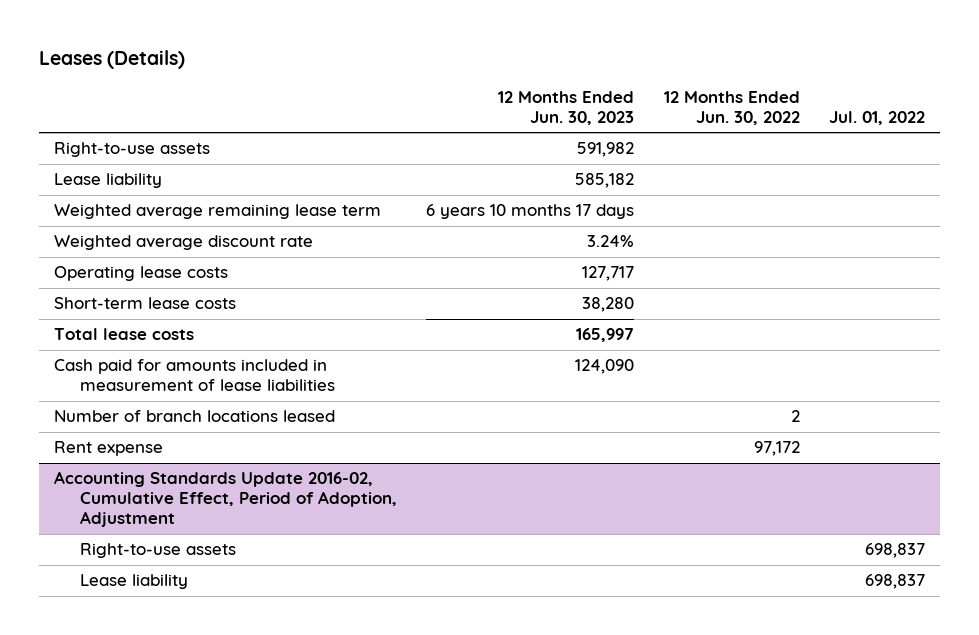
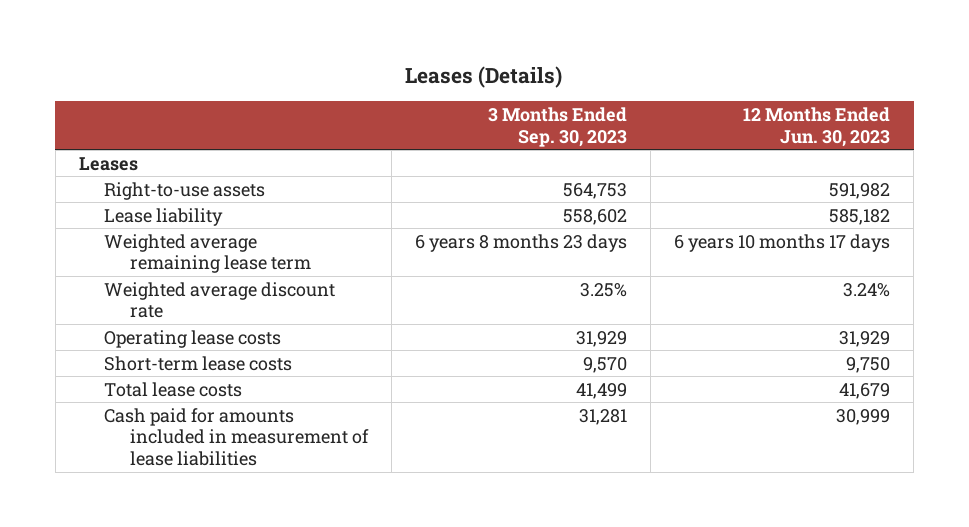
- | 12 Months Ended Jun. 30, 2023 | 12 Months Ended Jun. 30, 2022 | Jul. 01, 2022
+ | 3 Months Ended Sep. 30, 2023 | 12 Months Ended Jun. 30, 2023
+ Leases
- Operating lease costs | 127,717 | |
- Short-term lease costs | 38,280 | |
- Total lease costs | 165,997 | |
- Cash paid for amounts included in measurement of lease liabilities | 124,090 | |
- Number of branch locations leased | | 2 |
- Rent expense | | 97,172 |
- Accounting Standards Update 2016-02, Cumulative Effect, Period of Adoption, Adjustment
- Right-to-use assets | | | 698,837
- Lease liability | | | 698,837
+ Operating lease costs | 31,929 | 31,929
+ Short-term lease costs | 9,570 | 9,750
+ Total lease costs | 41,499 | 41,679
+ Cash paid for amounts included in measurement of lease liabilities | 31,281 | 30,999

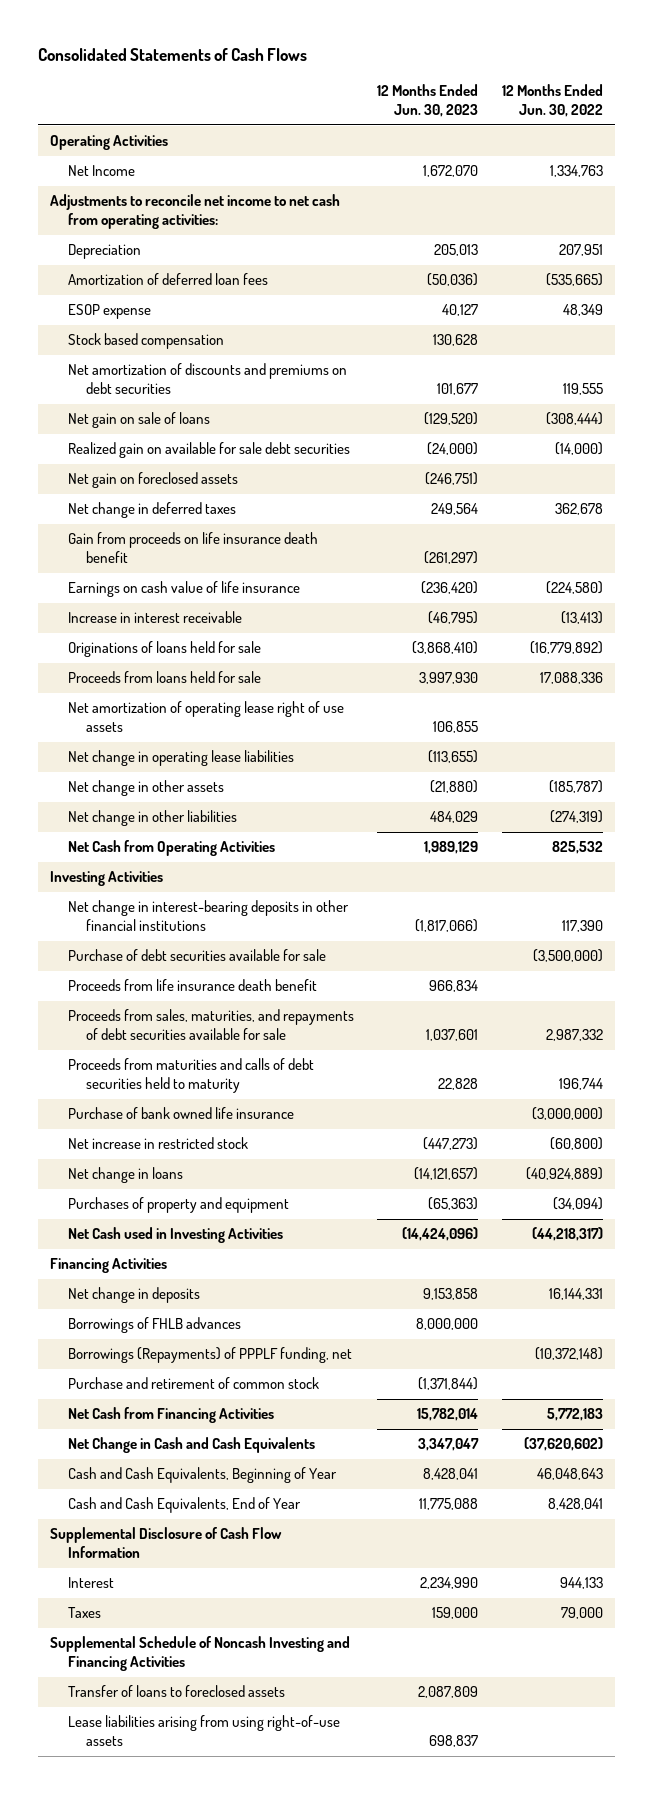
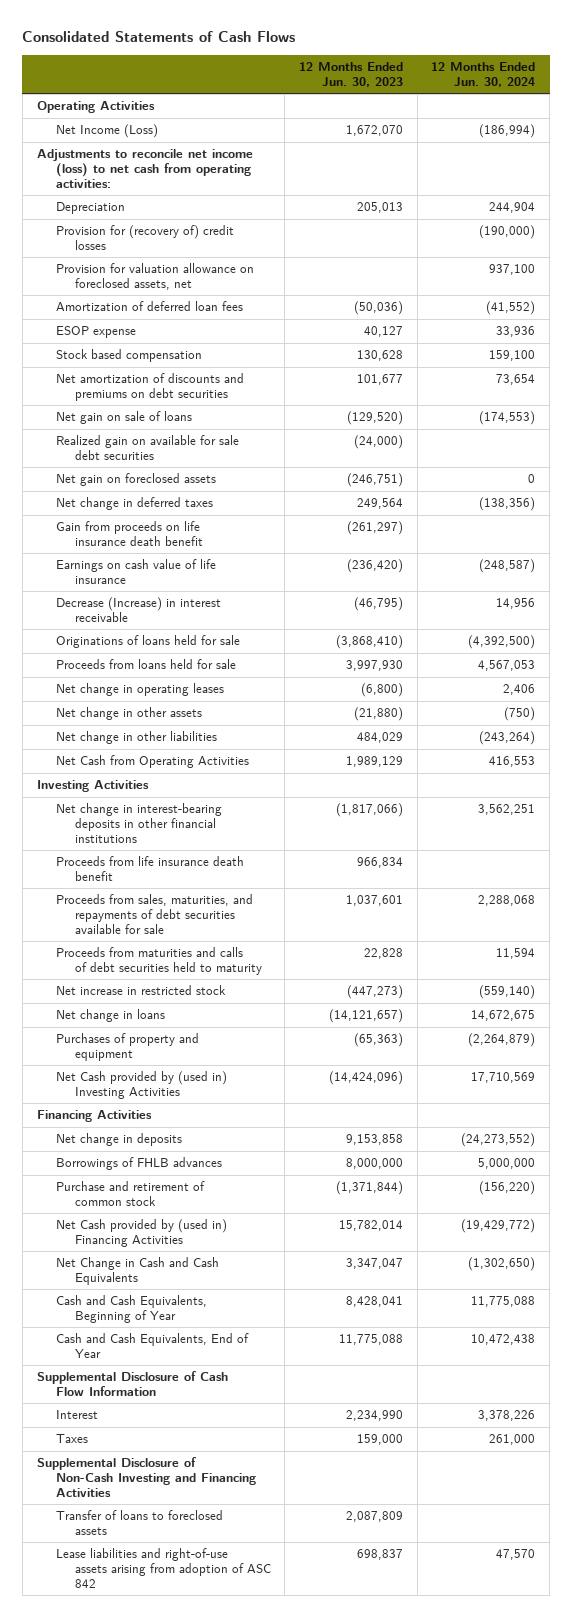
- | 12 Months Ended Jun. 30, 2023 | 12 Months Ended Jun. 30, 2022
+ | 12 Months Ended Jun. 30, 2023 | 12 Months Ended Jun. 30, 2024
- Net Income | 1,672,070 | 1,334,763
- Adjustments to reconcile net income to net cash from operating activities:
+ Net Income (Loss) | 1,672,070 | (186,994)
+ Adjustments to reconcile net income (loss) to net cash from operating activities:
+ Provision for (recovery of) credit losses | | (190,000)
+ Provision for valuation allowance on foreclosed assets, net | | 937,100
- Increase in interest receivable | (46,795) | (13,413)
+ Decrease (Increase) in interest receivable | (46,795) | 14,956
- Net amortization of operating lease right of use assets | 106,855 |
- Net change in operating lease liabilities | (113,655) |
+ Net change in operating leases | (6,800) | 2,406
- Purchase of debt securities available for sale | | (3,500,000)
- Purchase of bank owned life insurance | | (3,000,000)
- Net Cash used in Investing Activities | (14,424,096) | (44,218,317)
+ Net Cash provided by (used in) Investing Activities | (14,424,096) | 17,710,569
- Borrowings (Repayments) of PPPLF funding, net | | (10,372,148)
- Net Cash from Financing Activities | 15,782,014 | 5,772,183
+ Net Cash provided by (used in) Financing Activities | 15,782,014 | (19,429,772)
- Supplemental Schedule of Noncash Investing and Financing Activities
+ Supplemental Disclosure of Non-Cash Investing and Financing Activities
- Lease liabilities arising from using right-of-use assets | 698,837 |
+ Lease liabilities and right-of-use assets arising from adoption of ASC 842 | 698,837 | 47,570

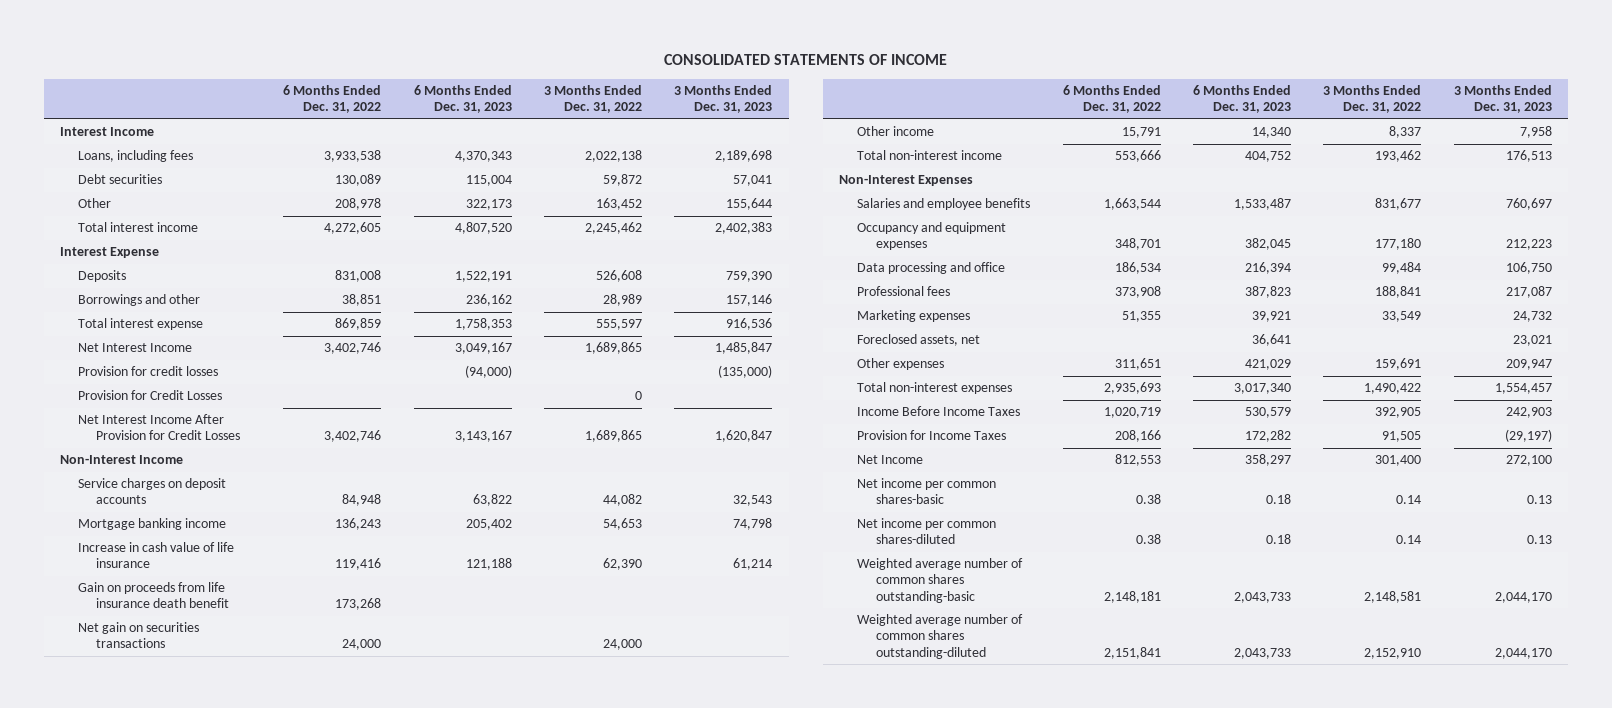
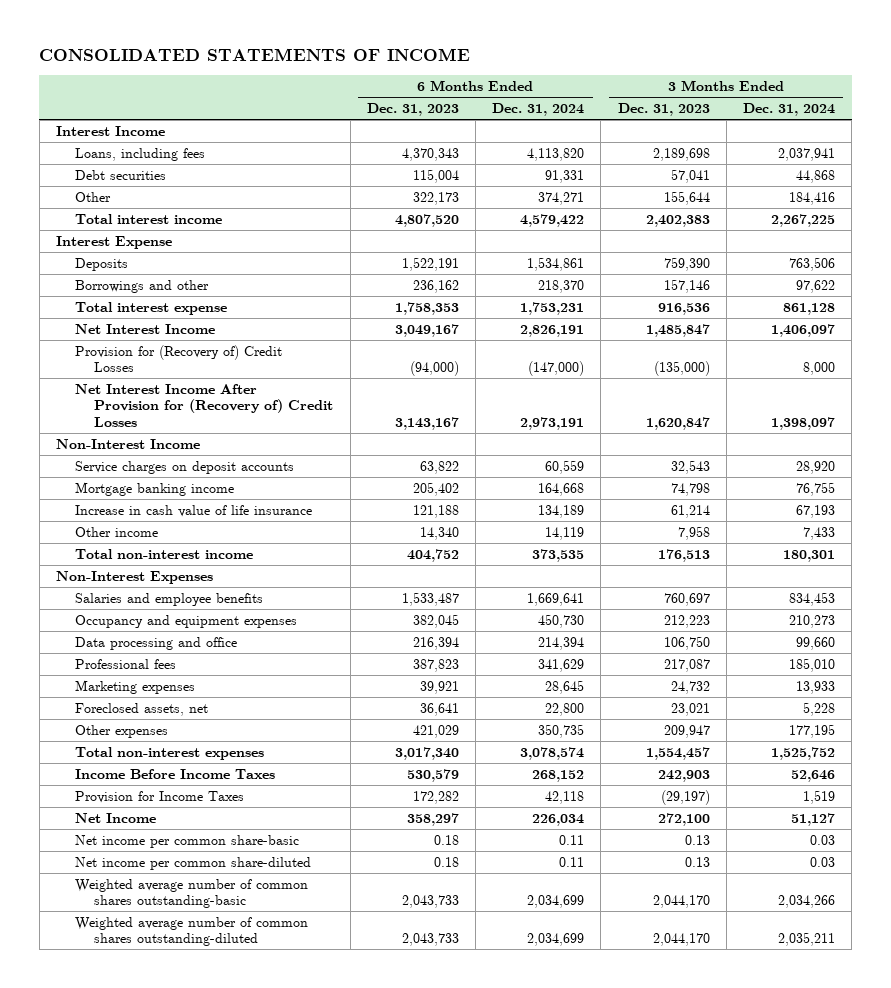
- | 6 Months Ended Dec. 31, 2022 | 6 Months Ended Dec. 31, 2023 | 3 Months Ended Dec. 31, 2022 | 3 Months Ended Dec. 31, 2023
+ | 6 Months Ended Dec. 31, 2023 | 6 Months Ended Dec. 31, 2024 | 3 Months Ended Dec. 31, 2023 | 3 Months Ended Dec. 31, 2024
- Provision for credit losses | | (94,000) | | (135,000)
- Provision for Credit Losses | | | 0 |
- Net Interest Income After Provision for Credit Losses | 3,402,746 | 3,143,167 | 1,689,865 | 1,620,847
+ Provision for (Recovery of) Credit Losses | (94,000) | (147,000) | (135,000) | 8,000
+ Net Interest Income After Provision for (Recovery of) Credit Losses | 3,143,167 | 2,973,191 | 1,620,847 | 1,398,097
- Gain on proceeds from life insurance death benefit | 173,268 | | |
- Net gain on securities transactions | 24,000 | | 24,000 |
- Net income per common shares-basic | 0.38 | 0.18 | 0.14 | 0.13
- Net income per common shares-diluted | 0.38 | 0.18 | 0.14 | 0.13
+ Net income per common share-basic | 0.18 | 0.11 | 0.13 | 0.03
+ Net income per common share-diluted | 0.18 | 0.11 | 0.13 | 0.03

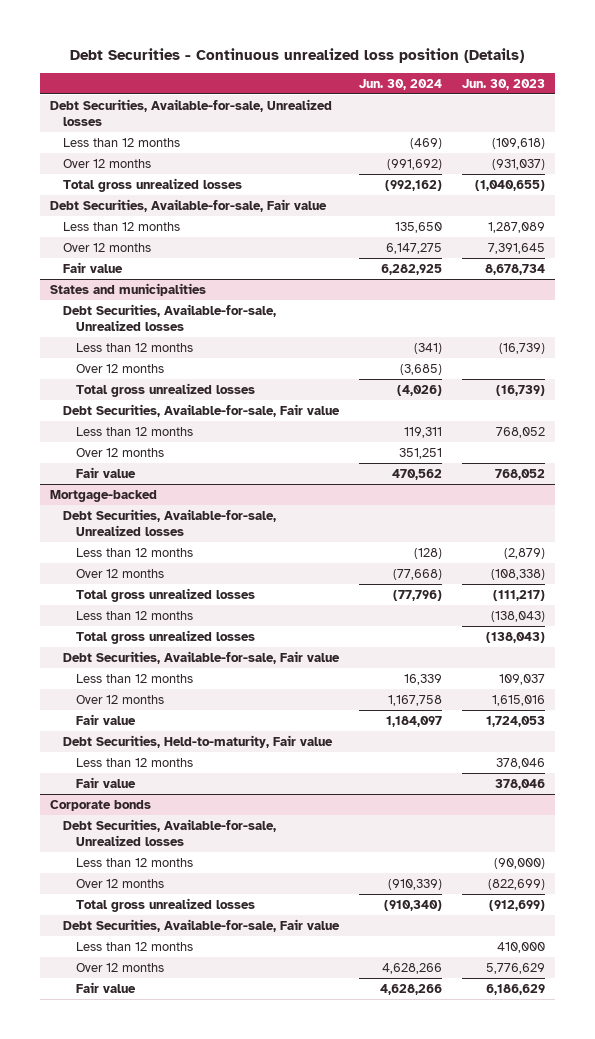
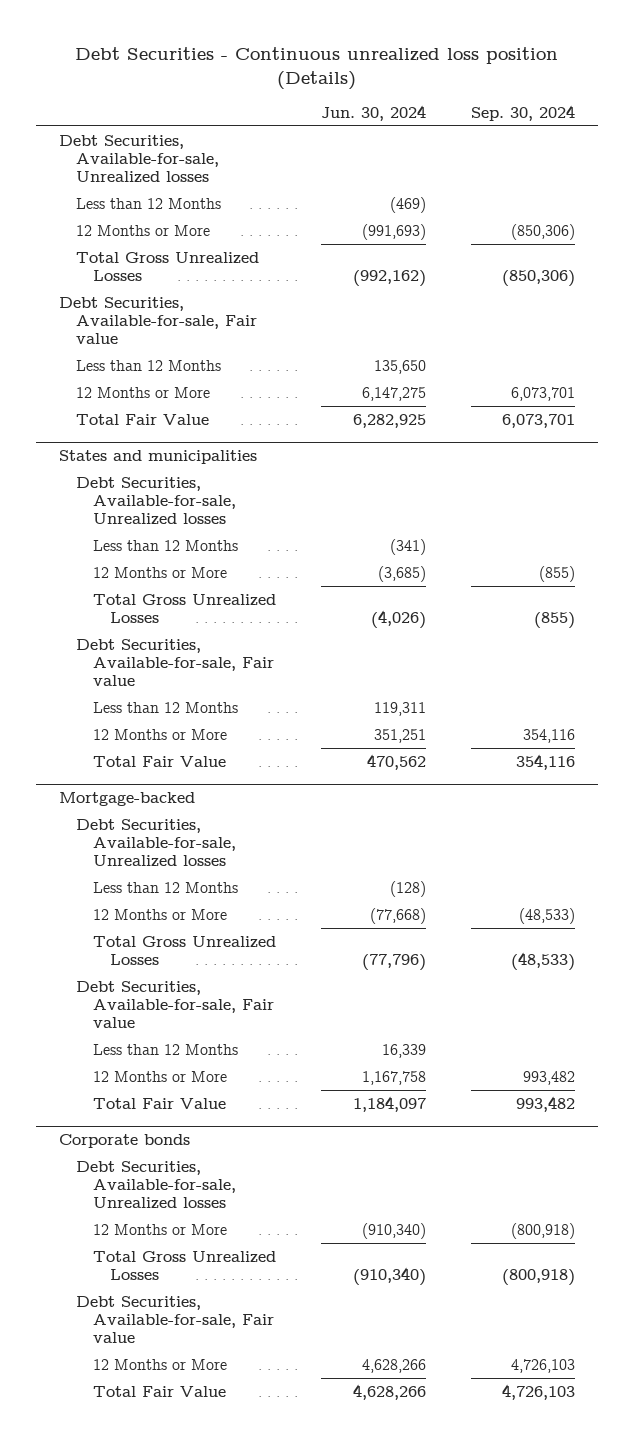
- | Jun. 30, 2024 | Jun. 30, 2023
+ | Jun. 30, 2024 | Sep. 30, 2024
- Less than 12 months | (469) | (109,618)
- Over 12 months | (991,692) | (931,037)
- Total gross unrealized losses | (992,162) | (1,040,655)
+ Less than 12 Months | (469) |
+ 12 Months or More | (991,693) | (850,306)
+ Total Gross Unrealized Losses | (992,162) | (850,306)
- Less than 12 months | 135,650 | 1,287,089
- Over 12 months | 6,147,275 | 7,391,645
- Fair value | 6,282,925 | 8,678,734
+ Less than 12 Months | 135,650 |
+ 12 Months or More | 6,147,275 | 6,073,701
+ Total Fair Value | 6,282,925 | 6,073,701
@ States and municipalities
- Less than 12 months | (341) | (16,739)
- Over 12 months | (3,685) |
- Total gross unrealized losses | (4,026) | (16,739)
+ Less than 12 Months | (341) |
+ 12 Months or More | (3,685) | (855)
+ Total Gross Unrealized Losses | (4,026) | (855)
- Less than 12 months | 119,311 | 768,052
- Over 12 months | 351,251 |
- Fair value | 470,562 | 768,052
+ Less than 12 Months | 119,311 |
+ 12 Months or More | 351,251 | 354,116
+ Total Fair Value | 470,562 | 354,116
@ Mortgage-backed
- Less than 12 months | (128) | (2,879)
- Over 12 months | (77,668) | (108,338)
- Total gross unrealized losses | (77,796) | (111,217)
- Less than 12 months | | (138,043)
- Total gross unrealized losses | | (138,043)
+ Less than 12 Months | (128) |
+ 12 Months or More | (77,668) | (48,533)
+ Total Gross Unrealized Losses | (77,796) | (48,533)
- Less than 12 months | 16,339 | 109,037
- Over 12 months | 1,167,758 | 1,615,016
- Fair value | 1,184,097 | 1,724,053
- Debt Securities, Held-to-maturity, Fair value
- Less than 12 months | | 378,046
- Fair value | | 378,046
+ Less than 12 Months | 16,339 |
+ 12 Months or More | 1,167,758 | 993,482
+ Total Fair Value | 1,184,097 | 993,482
@ Corporate bonds
- Less than 12 months | | (90,000)
- Over 12 months | (910,339) | (822,699)
- Total gross unrealized losses | (910,340) | (912,699)
+ 12 Months or More | (910,340) | (800,918)
+ Total Gross Unrealized Losses | (910,340) | (800,918)
- Less than 12 months | | 410,000
- Over 12 months | 4,628,266 | 5,776,629
- Fair value | 4,628,266 | 6,186,629
+ 12 Months or More | 4,628,266 | 4,726,103
+ Total Fair Value | 4,628,266 | 4,726,103

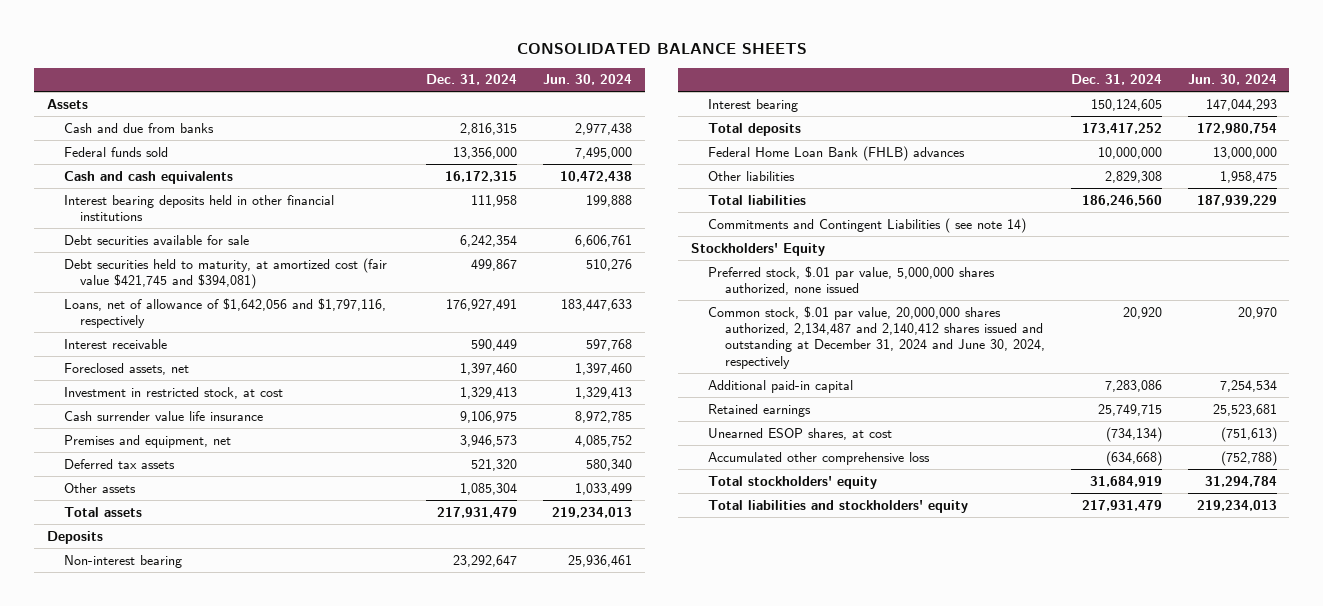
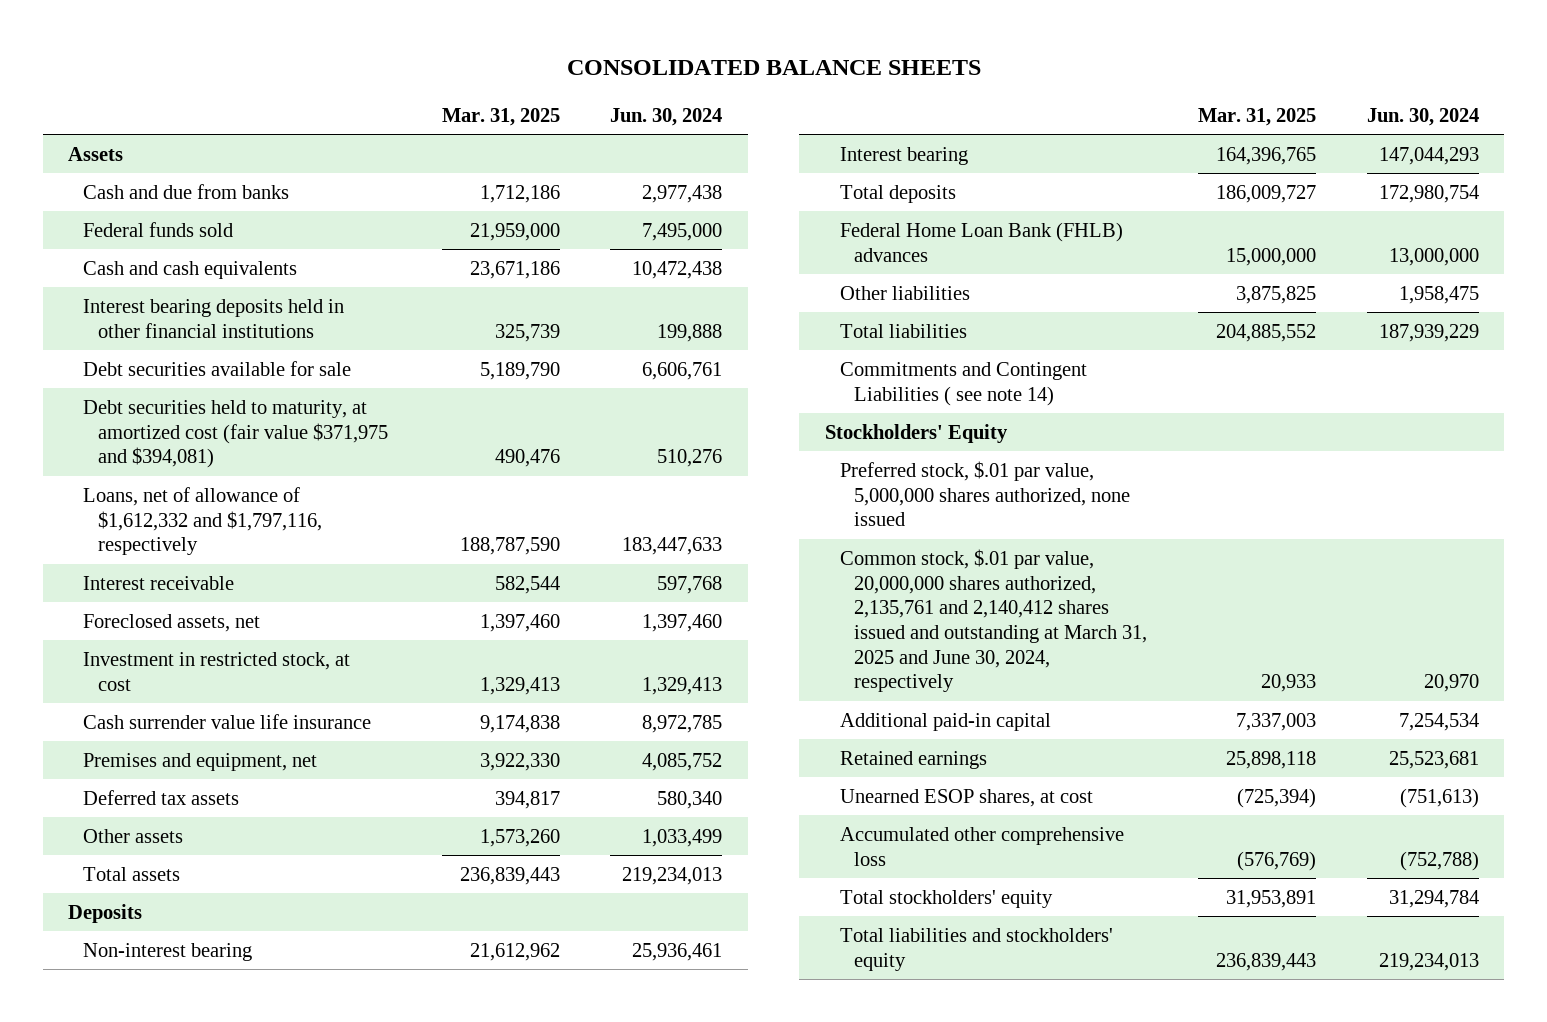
- | Dec. 31, 2024 | Jun. 30, 2024
+ | Mar. 31, 2025 | Jun. 30, 2024
- Debt securities held to maturity, at amortized cost (fair value $421,745 and $394,081) | 499,867 | 510,276
- Loans, net of allowance of $1,642,056 and $1,797,116, respectively | 176,927,491 | 183,447,633
+ Debt securities held to maturity, at amortized cost (fair value $371,975 and $394,081) | 490,476 | 510,276
+ Loans, net of allowance of $1,612,332 and $1,797,116, respectively | 188,787,590 | 183,447,633
- Common stock, $.01 par value, 20,000,000 shares authorized, 2,134,487 and 2,140,412 shares issued and outstanding at December 31, 2024 and June 30, 2024, respectively | 20,920 | 20,970
+ Common stock, $.01 par value, 20,000,000 shares authorized, 2,135,761 and 2,140,412 shares issued and outstanding at March 31, 2025 and June 30, 2024, respectively | 20,933 | 20,970

